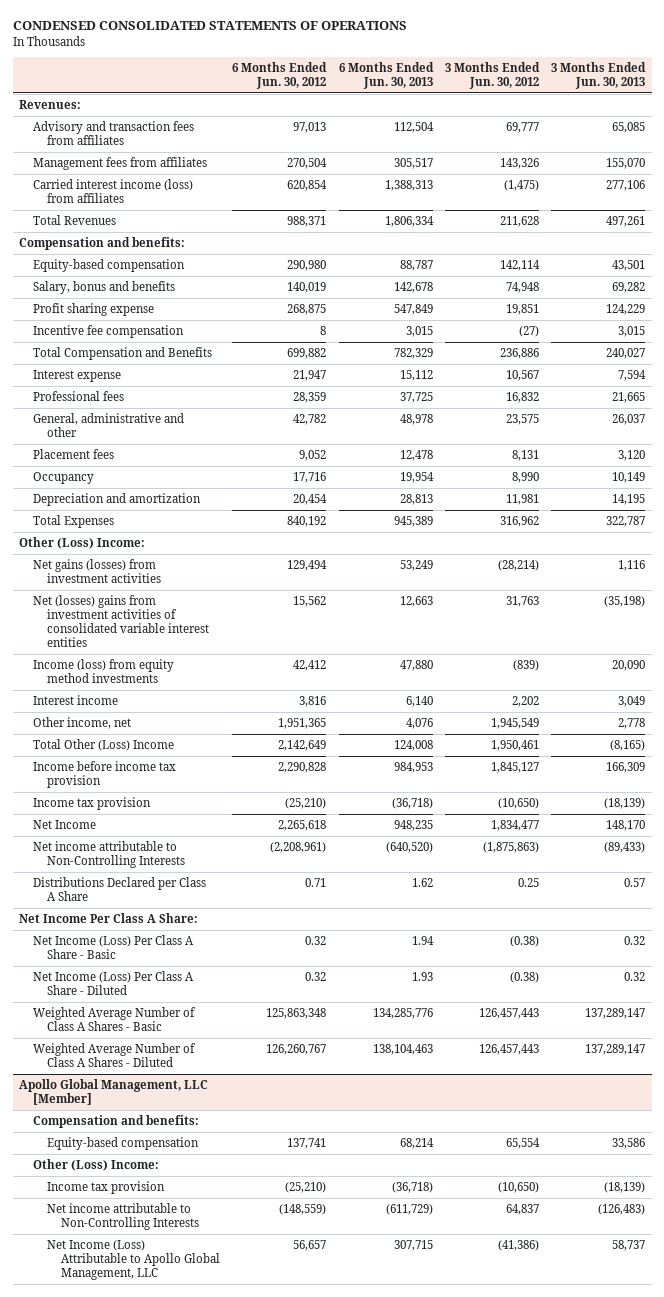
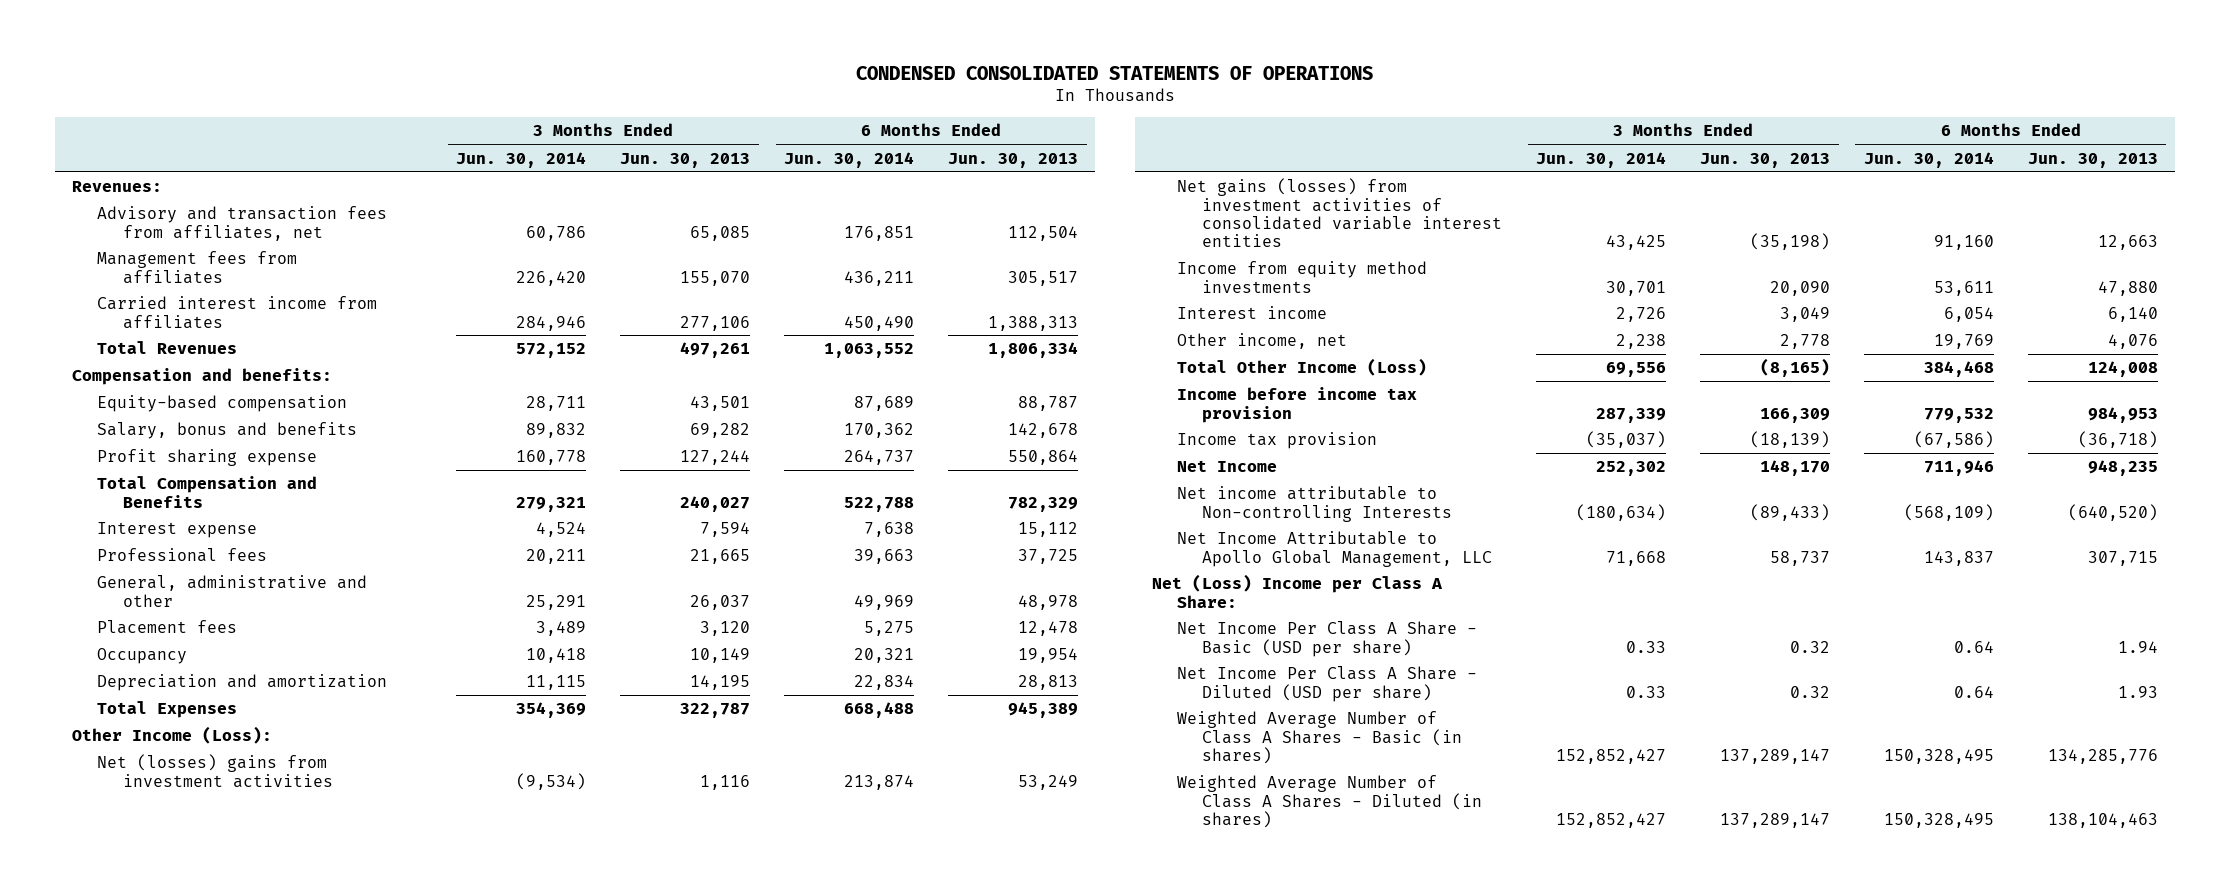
- | 6 Months Ended Jun. 30, 2012 | 6 Months Ended Jun. 30, 2013 | 3 Months Ended Jun. 30, 2012 | 3 Months Ended Jun. 30, 2013
+ | 3 Months Ended Jun. 30, 2014 | 3 Months Ended Jun. 30, 2013 | 6 Months Ended Jun. 30, 2014 | 6 Months Ended Jun. 30, 2013
- Advisory and transaction fees from affiliates | 97,013 | 112,504 | 69,777 | 65,085
+ Advisory and transaction fees from affiliates, net | 60,786 | 65,085 | 176,851 | 112,504
- Carried interest income (loss) from affiliates | 620,854 | 1,388,313 | (1,475) | 277,106
+ Carried interest income from affiliates | 284,946 | 277,106 | 450,490 | 1,388,313
- Profit sharing expense | 268,875 | 547,849 | 19,851 | 124,229
- Incentive fee compensation | 8 | 3,015 | (27) | 3,015
+ Profit sharing expense | 160,778 | 127,244 | 264,737 | 550,864
- Other (Loss) Income:
- Net gains (losses) from investment activities | 129,494 | 53,249 | (28,214) | 1,116
- Net (losses) gains from investment activities of consolidated variable interest entities | 15,562 | 12,663 | 31,763 | (35,198)
- Income (loss) from equity method investments | 42,412 | 47,880 | (839) | 20,090
+ Other Income (Loss):
+ Net (losses) gains from investment activities | (9,534) | 1,116 | 213,874 | 53,249
+ Net gains (losses) from investment activities of consolidated variable interest entities | 43,425 | (35,198) | 91,160 | 12,663
+ Income from equity method investments | 30,701 | 20,090 | 53,611 | 47,880
- Total Other (Loss) Income | 2,142,649 | 124,008 | 1,950,461 | (8,165)
+ Total Other Income (Loss) | 69,556 | (8,165) | 384,468 | 124,008
- Net income attributable to Non-Controlling Interests | (2,208,961) | (640,520) | (1,875,863) | (89,433)
- Distributions Declared per Class A Share | 0.71 | 1.62 | 0.25 | 0.57
- Net Income Per Class A Share:
- Net Income (Loss) Per Class A Share - Basic | 0.32 | 1.94 | (0.38) | 0.32
- Net Income (Loss) Per Class A Share - Diluted | 0.32 | 1.93 | (0.38) | 0.32
- Weighted Average Number of Class A Shares - Basic | 125,863,348 | 134,285,776 | 126,457,443 | 137,289,147
- Weighted Average Number of Class A Shares - Diluted | 126,260,767 | 138,104,463 | 126,457,443 | 137,289,147
- Apollo Global Management, LLC [Member]
- Compensation and benefits:
- Equity-based compensation | 137,741 | 68,214 | 65,554 | 33,586
- Other (Loss) Income:
- Income tax provision | (25,210) | (36,718) | (10,650) | (18,139)
- Net income attributable to Non-Controlling Interests | (148,559) | (611,729) | 64,837 | (126,483)
- Net Income (Loss) Attributable to Apollo Global Management, LLC | 56,657 | 307,715 | (41,386) | 58,737
+ Net income attributable to Non-controlling Interests | (180,634) | (89,433) | (568,109) | (640,520)
+ Net Income Attributable to Apollo Global Management, LLC | 71,668 | 58,737 | 143,837 | 307,715
+ Net (Loss) Income per Class A Share:
+ Net Income Per Class A Share - Basic (USD per share) | 0.33 | 0.32 | 0.64 | 1.94
+ Net Income Per Class A Share - Diluted (USD per share) | 0.33 | 0.32 | 0.64 | 1.93
+ Weighted Average Number of Class A Shares - Basic (in shares) | 152,852,427 | 137,289,147 | 150,328,495 | 134,285,776
+ Weighted Average Number of Class A Shares - Diluted (in shares) | 152,852,427 | 137,289,147 | 150,328,495 | 138,104,463

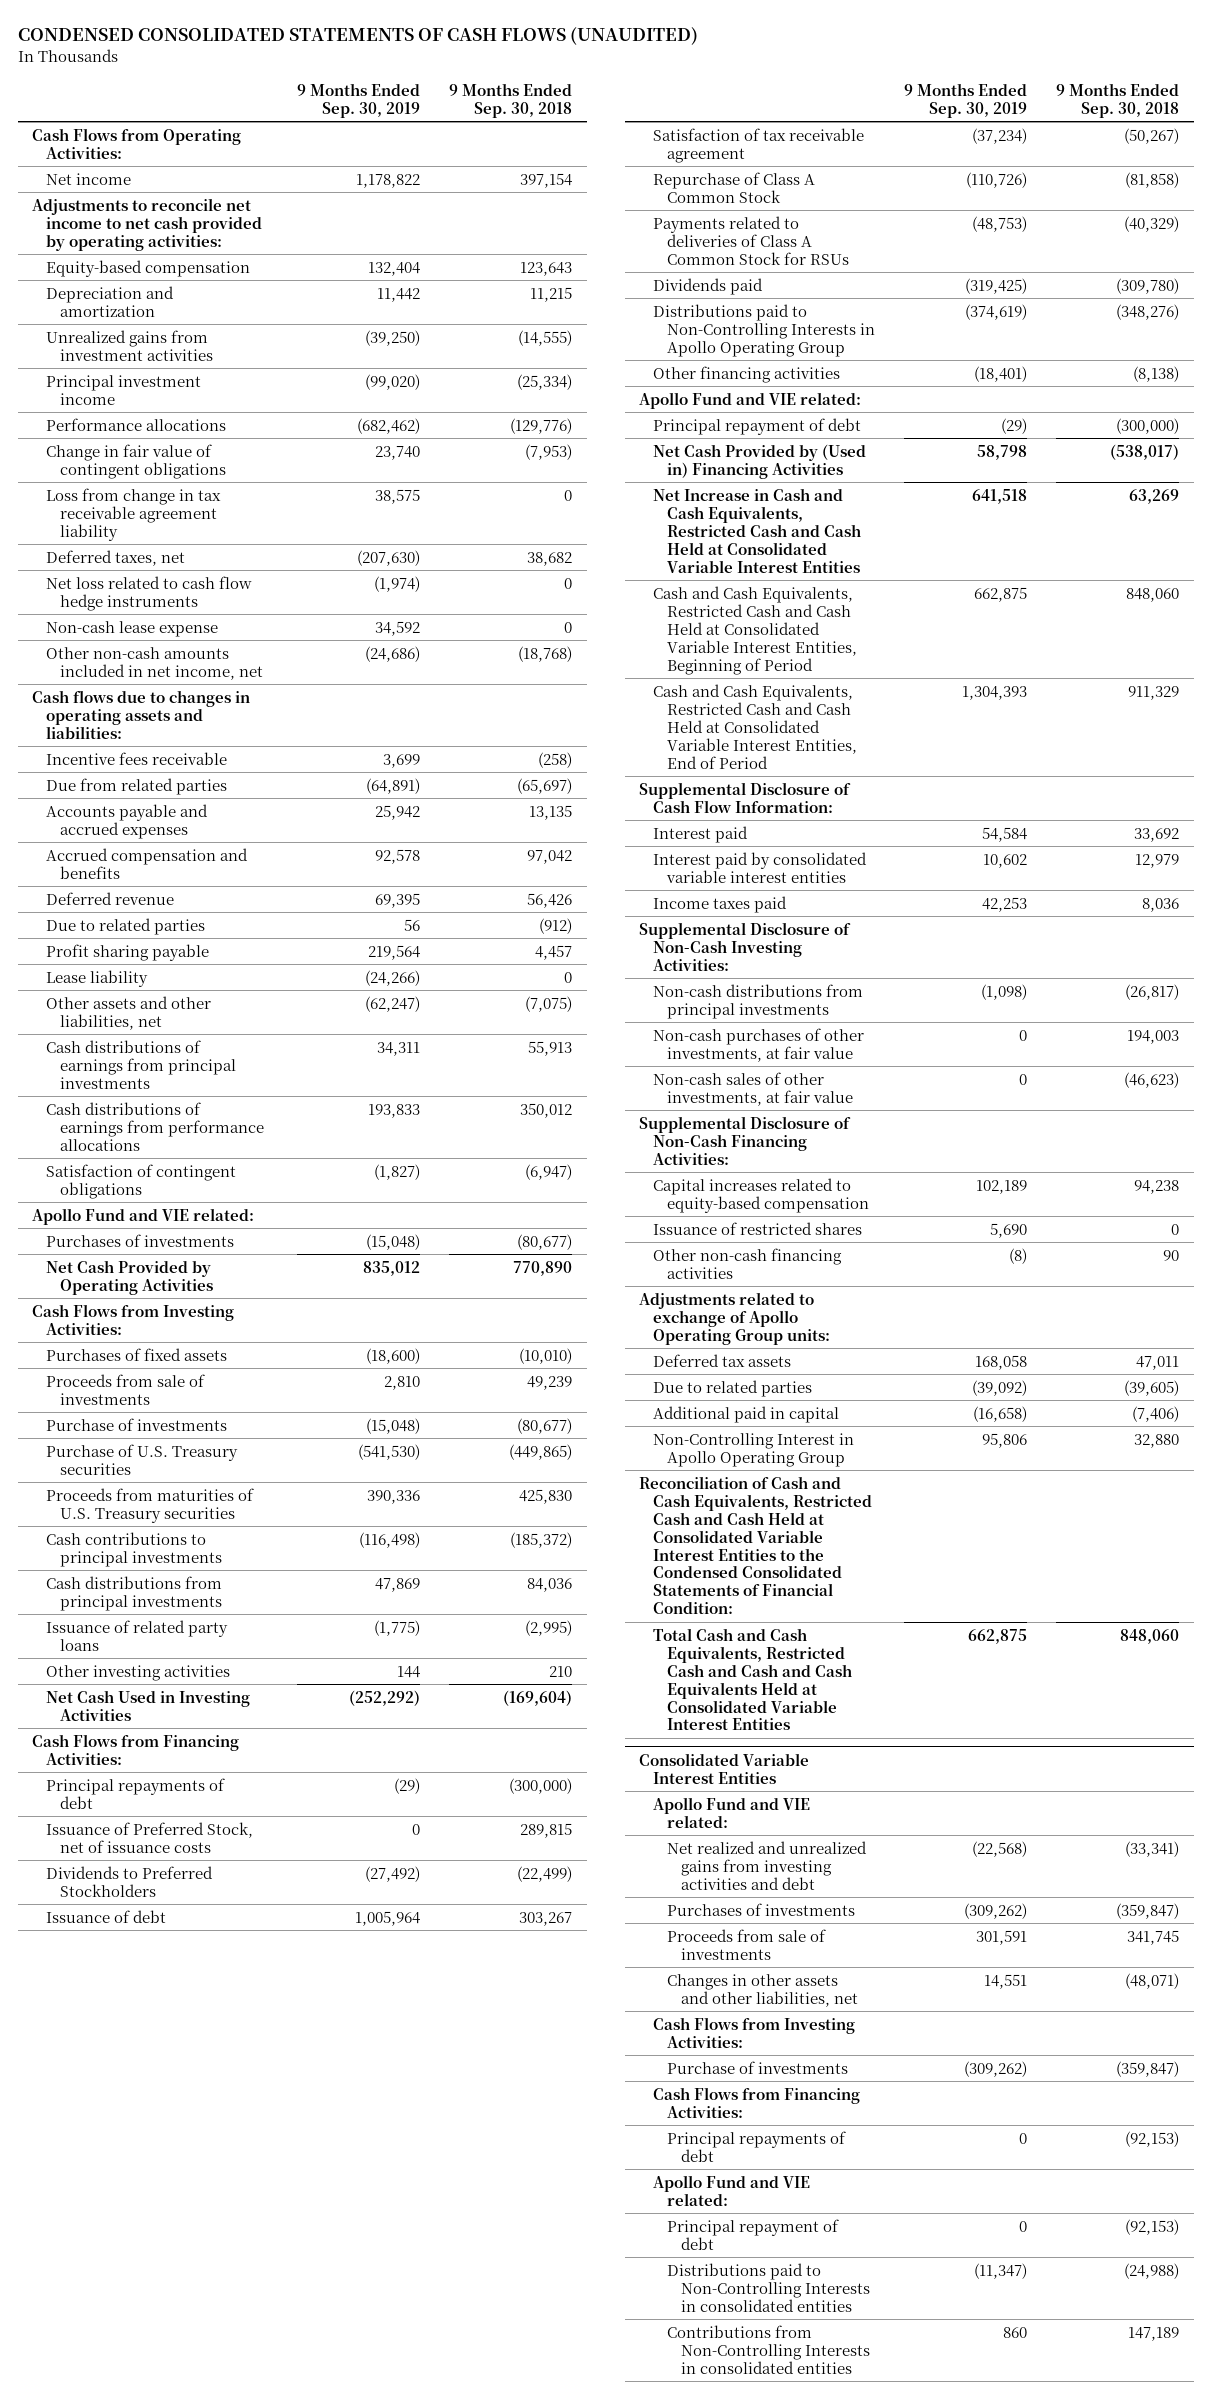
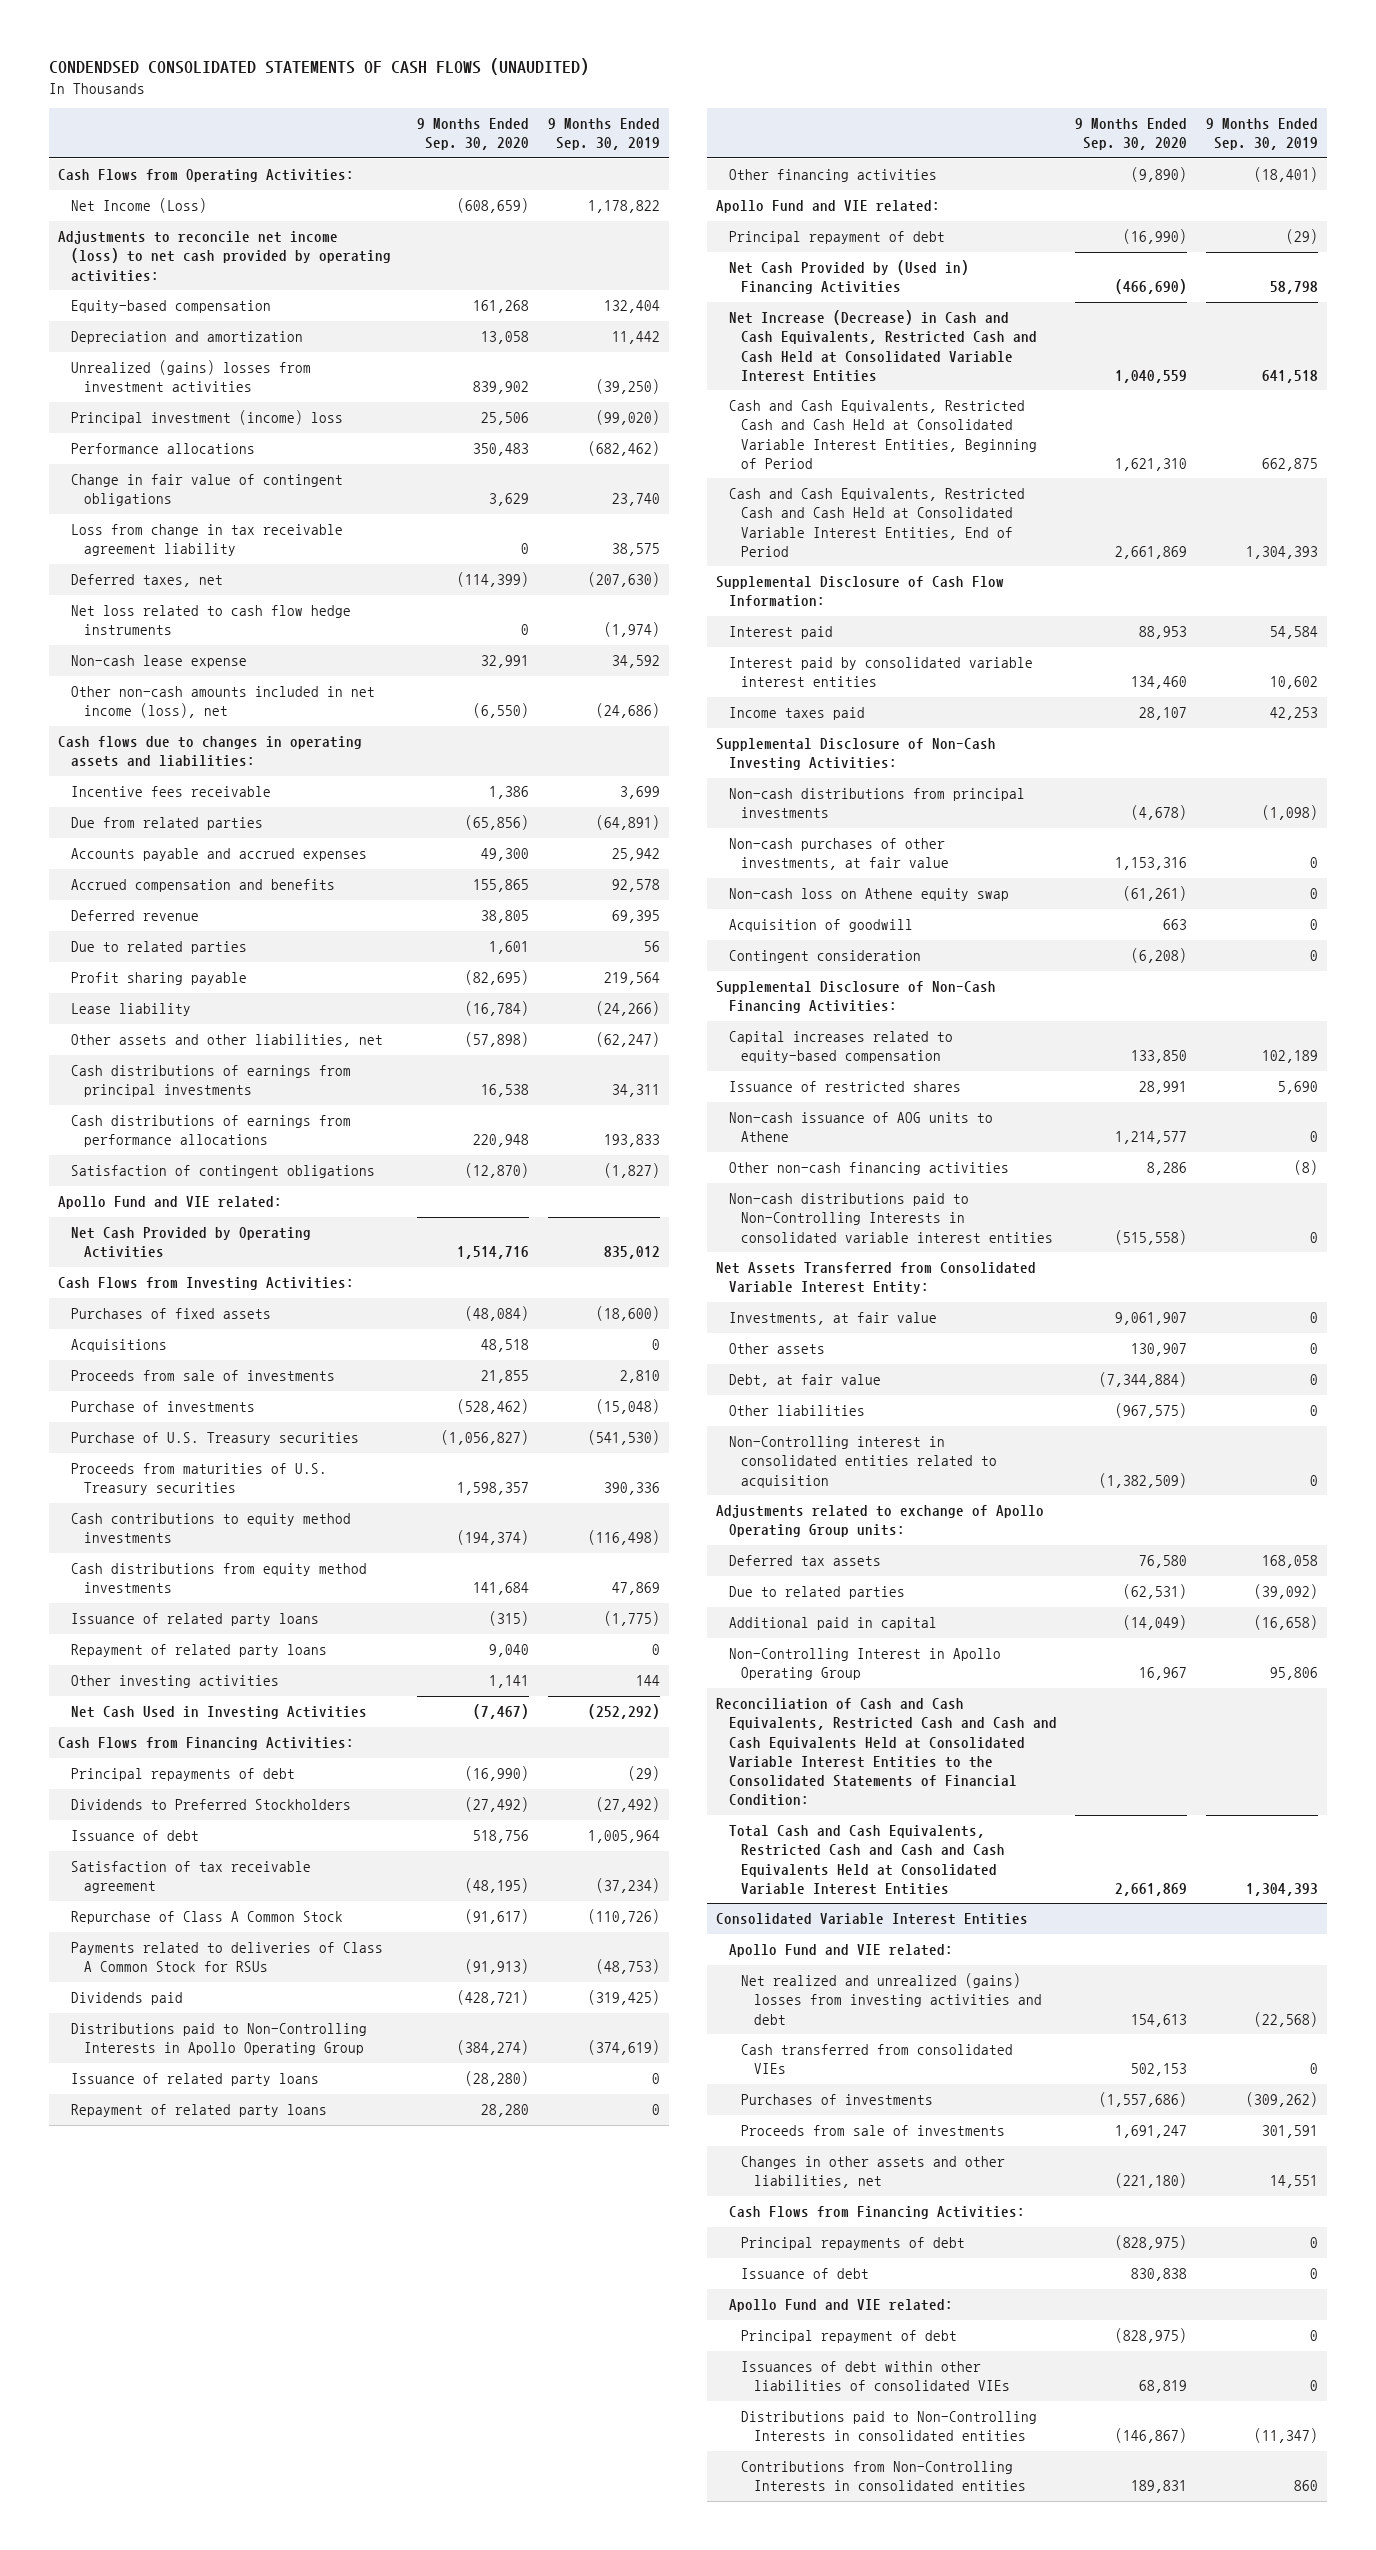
- CONDENSED CONSOLIDATED STATEMENTS OF CASH FLOWS (UNAUDITED)
+ CONDENDSED CONSOLIDATED STATEMENTS OF CASH FLOWS (UNAUDITED)
- | 9 Months Ended Sep. 30, 2019 | 9 Months Ended Sep. 30, 2018
+ | 9 Months Ended Sep. 30, 2020 | 9 Months Ended Sep. 30, 2019
- Net income | 1,178,822 | 397,154
- Adjustments to reconcile net income to net cash provided by operating activities:
+ Net Income (Loss) | (608,659) | 1,178,822
+ Adjustments to reconcile net income (loss) to net cash provided by operating activities:
- Unrealized gains from investment activities | (39,250) | (14,555)
- Principal investment income | (99,020) | (25,334)
+ Unrealized (gains) losses from investment activities | 839,902 | (39,250)
+ Principal investment (income) loss | 25,506 | (99,020)
- Other non-cash amounts included in net income, net | (24,686) | (18,768)
+ Other non-cash amounts included in net income (loss), net | (6,550) | (24,686)
- Purchases of investments | (15,048) | (80,677)
+ Acquisitions | 48,518 | 0
- Cash contributions to principal investments | (116,498) | (185,372)
- Cash distributions from principal investments | 47,869 | 84,036
+ Cash contributions to equity method investments | (194,374) | (116,498)
+ Cash distributions from equity method investments | 141,684 | 47,869
+ Repayment of related party loans | 9,040 | 0
- Issuance of Preferred Stock, net of issuance costs | 0 | 289,815
+ Issuance of related party loans | (28,280) | 0
+ Repayment of related party loans | 28,280 | 0
- Net Increase in Cash and Cash Equivalents, Restricted Cash and Cash Held at Consolidated Variable Interest Entities | 641,518 | 63,269
+ Net Increase (Decrease) in Cash and Cash Equivalents, Restricted Cash and Cash Held at Consolidated Variable Interest Entities | 1,040,559 | 641,518
- Non-cash sales of other investments, at fair value | 0 | (46,623)
+ Non-cash loss on Athene equity swap | (61,261) | 0
+ Acquisition of goodwill | 663 | 0
+ Contingent consideration | (6,208) | 0
+ Non-cash issuance of AOG units to Athene | 1,214,577 | 0
+ Non-cash distributions paid to Non-Controlling Interests in consolidated variable interest entities | (515,558) | 0
+ Net Assets Transferred from Consolidated Variable Interest Entity:
+ Investments, at fair value | 9,061,907 | 0
+ Other assets | 130,907 | 0
+ Debt, at fair value | (7,344,884) | 0
+ Other liabilities | (967,575) | 0
+ Non-Controlling interest in consolidated entities related to acquisition | (1,382,509) | 0
- Reconciliation of Cash and Cash Equivalents, Restricted Cash and Cash Held at Consolidated Variable Interest Entities to the Condensed Consolidated Statements of Financial Condition:
- Total Cash and Cash Equivalents, Restricted Cash and Cash and Cash Equivalents Held at Consolidated Variable Interest Entities | 662,875 | 848,060
+ Reconciliation of Cash and Cash Equivalents, Restricted Cash and Cash and Cash Equivalents Held at Consolidated Variable Interest Entities to the Consolidated Statements of Financial Condition:
+ Total Cash and Cash Equivalents, Restricted Cash and Cash and Cash Equivalents Held at Consolidated Variable Interest Entities | 2,661,869 | 1,304,393
@ Consolidated Variable Interest Entities
- Net realized and unrealized gains from investing activities and debt | (22,568) | (33,341)
+ Net realized and unrealized (gains) losses from investing activities and debt | 154,613 | (22,568)
+ Cash transferred from consolidated VIEs | 502,153 | 0
- Cash Flows from Investing Activities:
- Purchase of investments | (309,262) | (359,847)
+ Issuance of debt | 830,838 | 0
+ Issuances of debt within other liabilities of consolidated VIEs | 68,819 | 0

